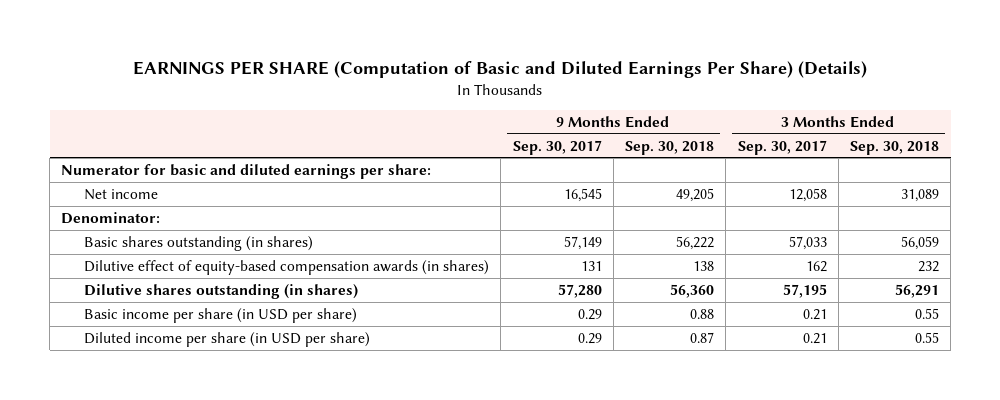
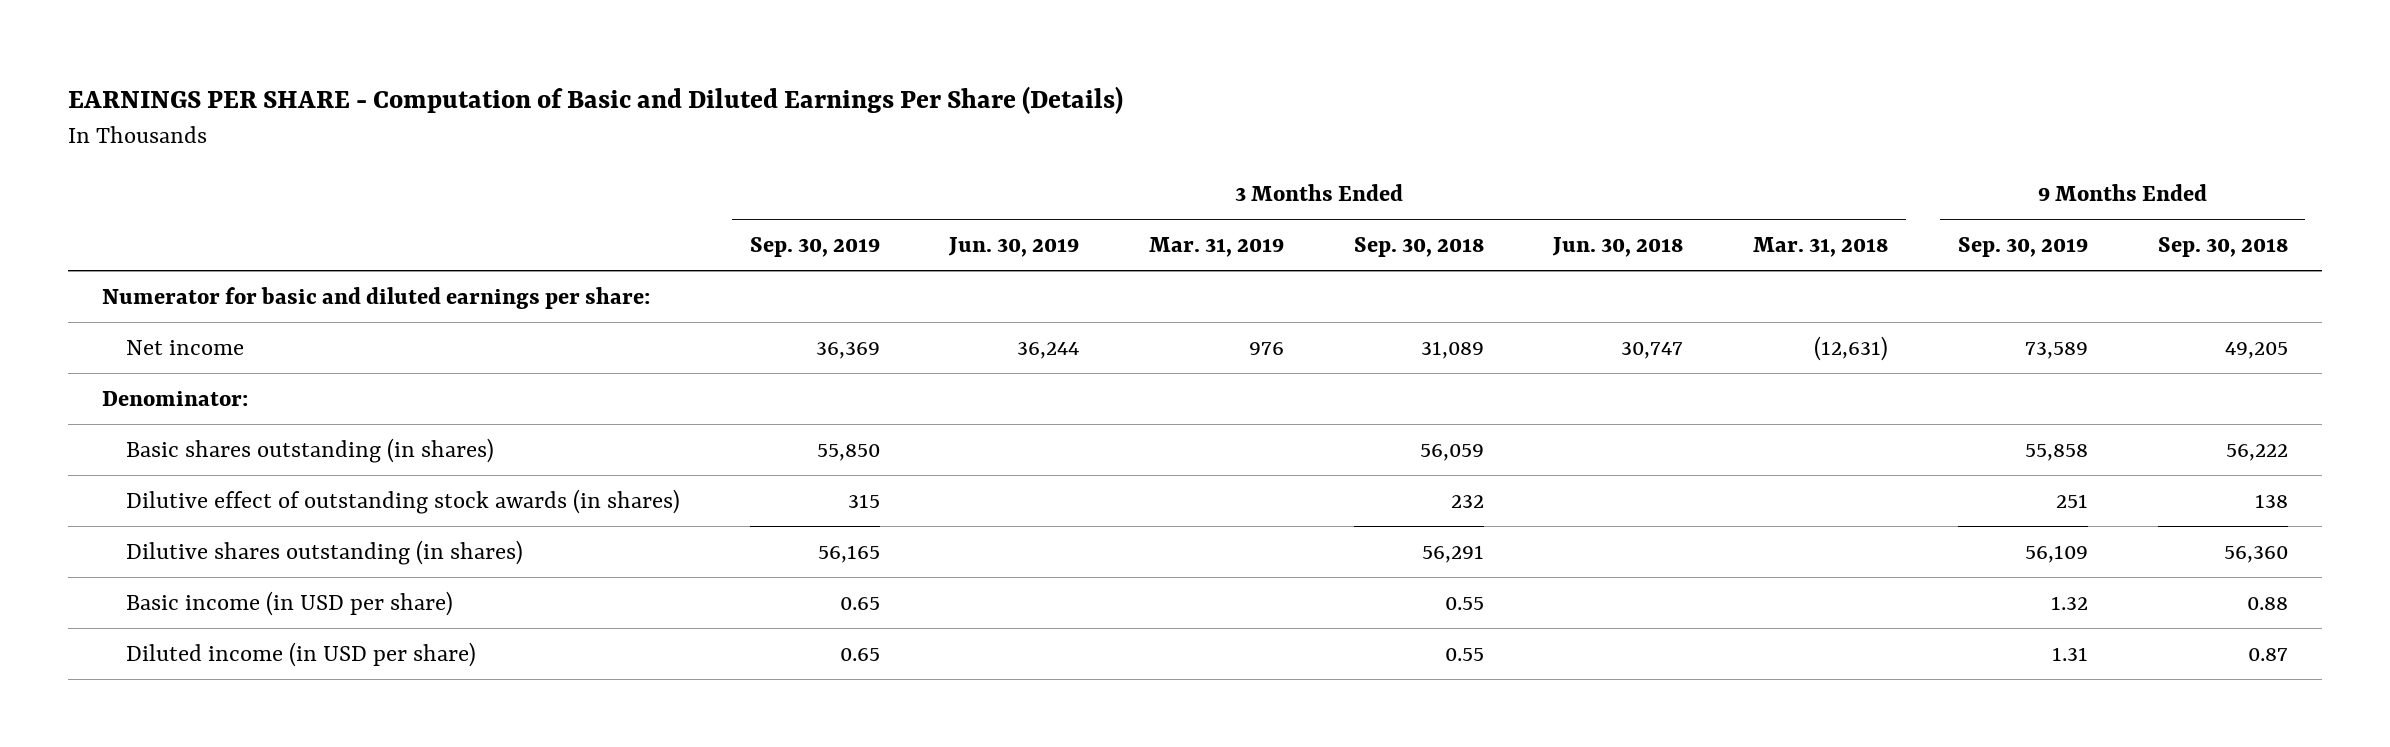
- EARNINGS PER SHARE (Computation of Basic and Diluted Earnings Per Share) (Details)
+ EARNINGS PER SHARE - Computation of Basic and Diluted Earnings Per Share (Details)
- | 9 Months Ended Sep. 30, 2017 | 9 Months Ended Sep. 30, 2018 | 3 Months Ended Sep. 30, 2017 | 3 Months Ended Sep. 30, 2018
+ | 3 Months Ended Sep. 30, 2019 | 3 Months Ended Jun. 30, 2019 | 3 Months Ended Mar. 31, 2019 | 3 Months Ended Sep. 30, 2018 | 3 Months Ended Jun. 30, 2018 | 3 Months Ended Mar. 31, 2018 | 9 Months Ended Sep. 30, 2019 | 9 Months Ended Sep. 30, 2018
- Dilutive effect of equity-based compensation awards (in shares) | 131 | 138 | 162 | 232
+ Dilutive effect of outstanding stock awards (in shares) | 315 | | | 232 | | | 251 | 138
- Basic income per share (in USD per share) | 0.29 | 0.88 | 0.21 | 0.55
- Diluted income per share (in USD per share) | 0.29 | 0.87 | 0.21 | 0.55
+ Basic income (in USD per share) | 0.65 | | | 0.55 | | | 1.32 | 0.88
+ Diluted income (in USD per share) | 0.65 | | | 0.55 | | | 1.31 | 0.87

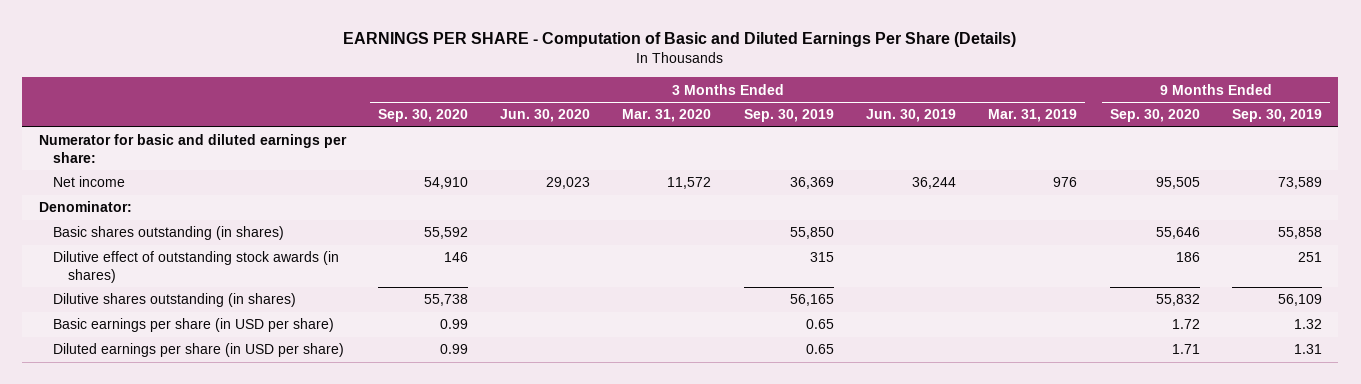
- | 3 Months Ended Sep. 30, 2019 | 3 Months Ended Jun. 30, 2019 | 3 Months Ended Mar. 31, 2019 | 3 Months Ended Sep. 30, 2018 | 3 Months Ended Jun. 30, 2018 | 3 Months Ended Mar. 31, 2018 | 9 Months Ended Sep. 30, 2019 | 9 Months Ended Sep. 30, 2018
+ | 3 Months Ended Sep. 30, 2020 | 3 Months Ended Jun. 30, 2020 | 3 Months Ended Mar. 31, 2020 | 3 Months Ended Sep. 30, 2019 | 3 Months Ended Jun. 30, 2019 | 3 Months Ended Mar. 31, 2019 | 9 Months Ended Sep. 30, 2020 | 9 Months Ended Sep. 30, 2019
- Basic income (in USD per share) | 0.65 | | | 0.55 | | | 1.32 | 0.88
- Diluted income (in USD per share) | 0.65 | | | 0.55 | | | 1.31 | 0.87
+ Basic earnings per share (in USD per share) | 0.99 | | | 0.65 | | | 1.72 | 1.32
+ Diluted earnings per share (in USD per share) | 0.99 | | | 0.65 | | | 1.71 | 1.31

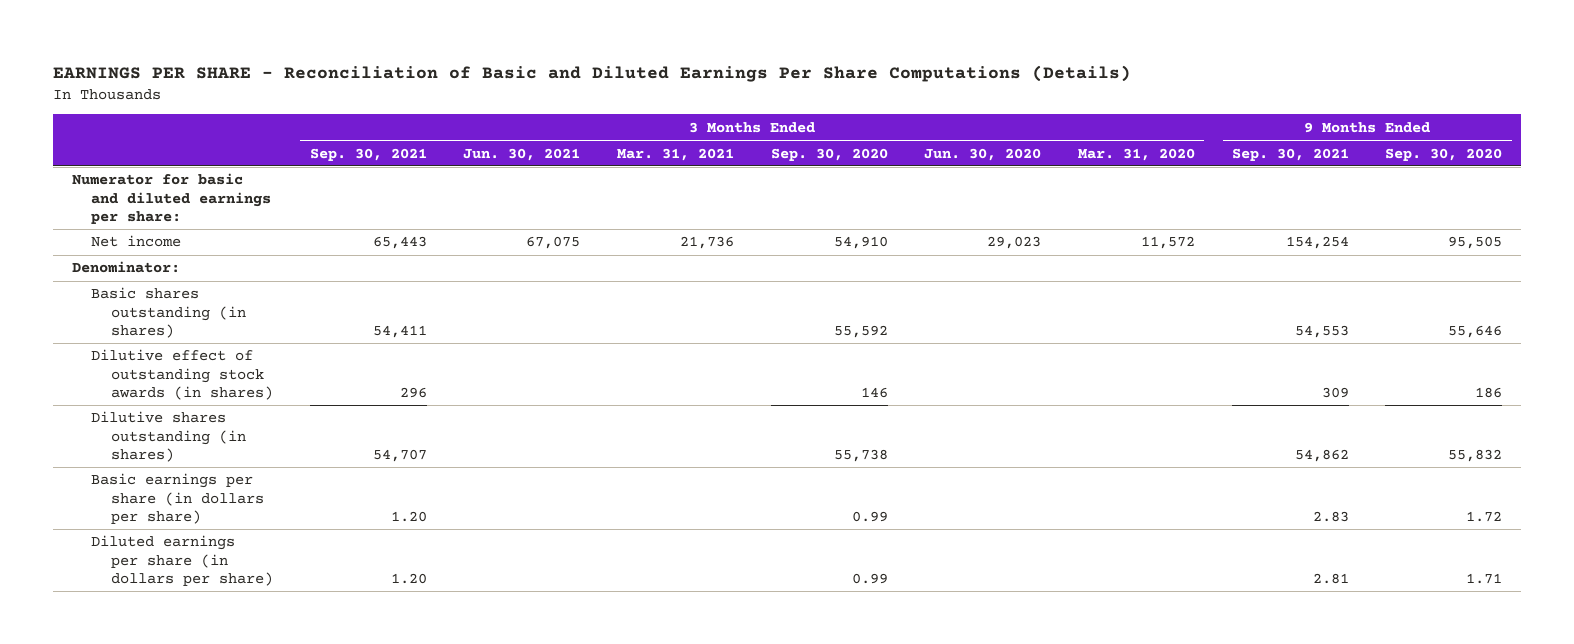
- EARNINGS PER SHARE - Computation of Basic and Diluted Earnings Per Share (Details)
+ EARNINGS PER SHARE - Reconciliation of Basic and Diluted Earnings Per Share Computations (Details)
- | 3 Months Ended Sep. 30, 2020 | 3 Months Ended Jun. 30, 2020 | 3 Months Ended Mar. 31, 2020 | 3 Months Ended Sep. 30, 2019 | 3 Months Ended Jun. 30, 2019 | 3 Months Ended Mar. 31, 2019 | 9 Months Ended Sep. 30, 2020 | 9 Months Ended Sep. 30, 2019
+ | 3 Months Ended Sep. 30, 2021 | 3 Months Ended Jun. 30, 2021 | 3 Months Ended Mar. 31, 2021 | 3 Months Ended Sep. 30, 2020 | 3 Months Ended Jun. 30, 2020 | 3 Months Ended Mar. 31, 2020 | 9 Months Ended Sep. 30, 2021 | 9 Months Ended Sep. 30, 2020
- Basic earnings per share (in USD per share) | 0.99 | | | 0.65 | | | 1.72 | 1.32
- Diluted earnings per share (in USD per share) | 0.99 | | | 0.65 | | | 1.71 | 1.31
+ Basic earnings per share (in dollars per share) | 1.20 | | | 0.99 | | | 2.83 | 1.72
+ Diluted earnings per share (in dollars per share) | 1.20 | | | 0.99 | | | 2.81 | 1.71

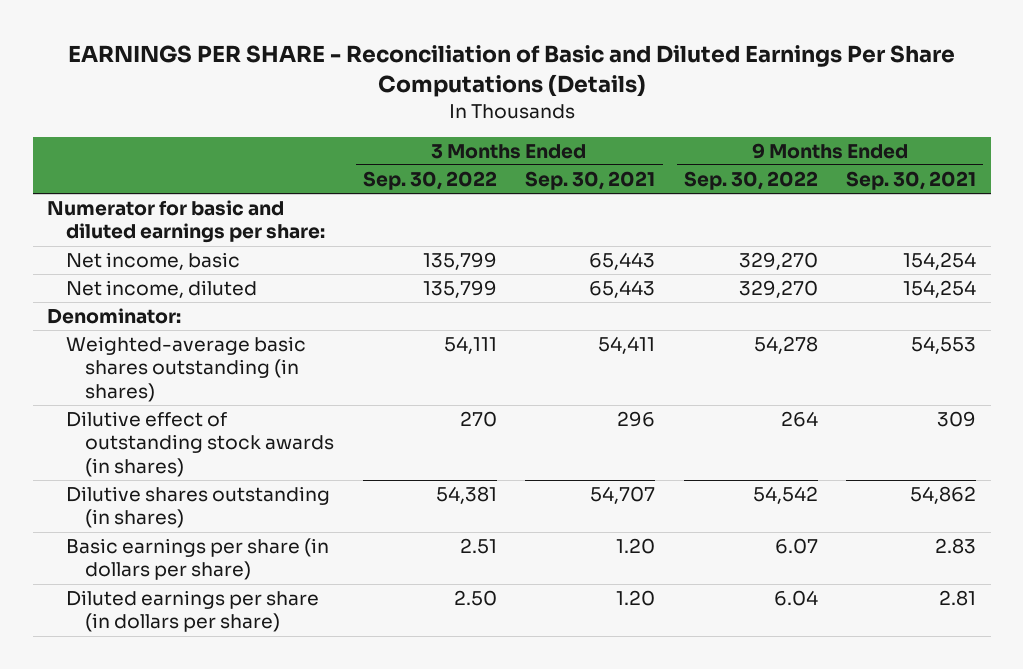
- | 3 Months Ended Sep. 30, 2021 | 3 Months Ended Jun. 30, 2021 | 3 Months Ended Mar. 31, 2021 | 3 Months Ended Sep. 30, 2020 | 3 Months Ended Jun. 30, 2020 | 3 Months Ended Mar. 31, 2020 | 9 Months Ended Sep. 30, 2021 | 9 Months Ended Sep. 30, 2020
+ | 3 Months Ended Sep. 30, 2022 | 3 Months Ended Sep. 30, 2021 | 9 Months Ended Sep. 30, 2022 | 9 Months Ended Sep. 30, 2021
- Net income | 65,443 | 67,075 | 21,736 | 54,910 | 29,023 | 11,572 | 154,254 | 95,505
+ Net income, basic | 135,799 | 65,443 | 329,270 | 154,254
+ Net income, diluted | 135,799 | 65,443 | 329,270 | 154,254
- Basic shares outstanding (in shares) | 54,411 | | | 55,592 | | | 54,553 | 55,646
+ Weighted-average basic shares outstanding (in shares) | 54,111 | 54,411 | 54,278 | 54,553

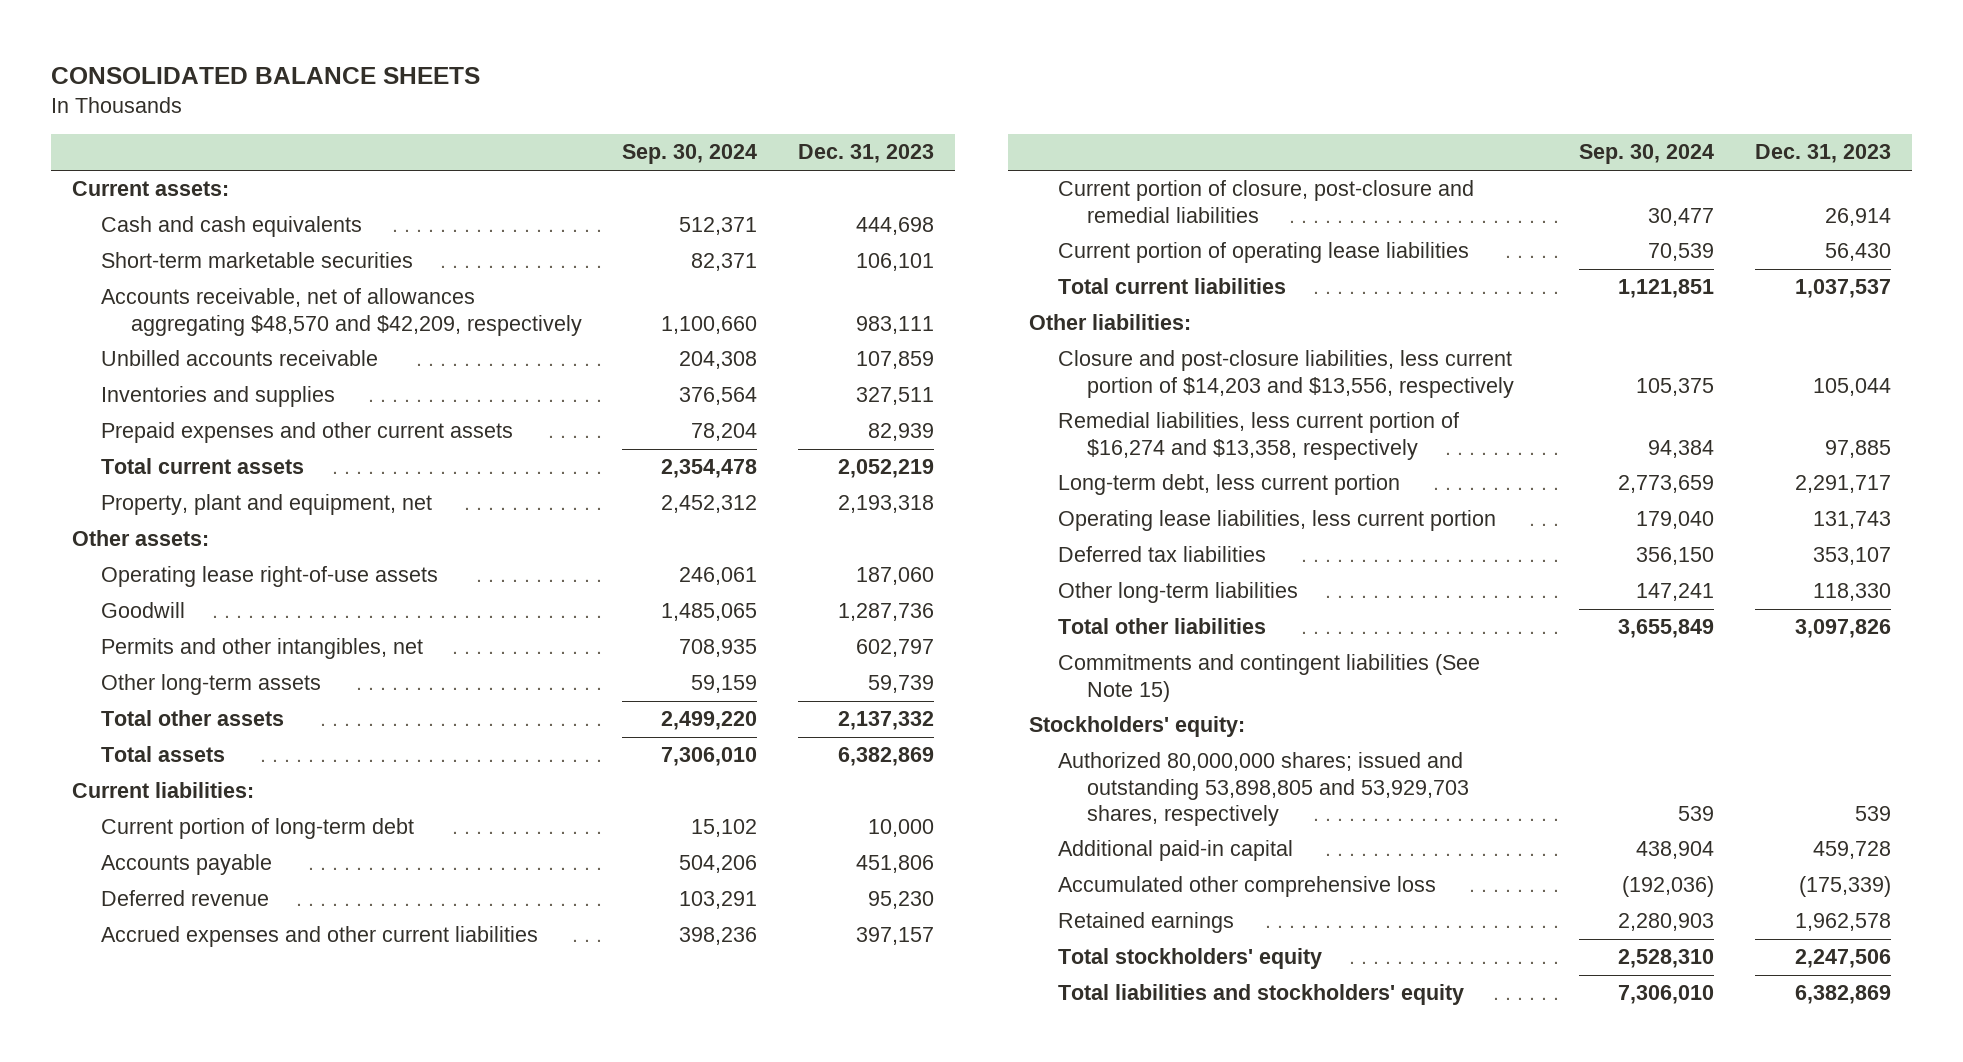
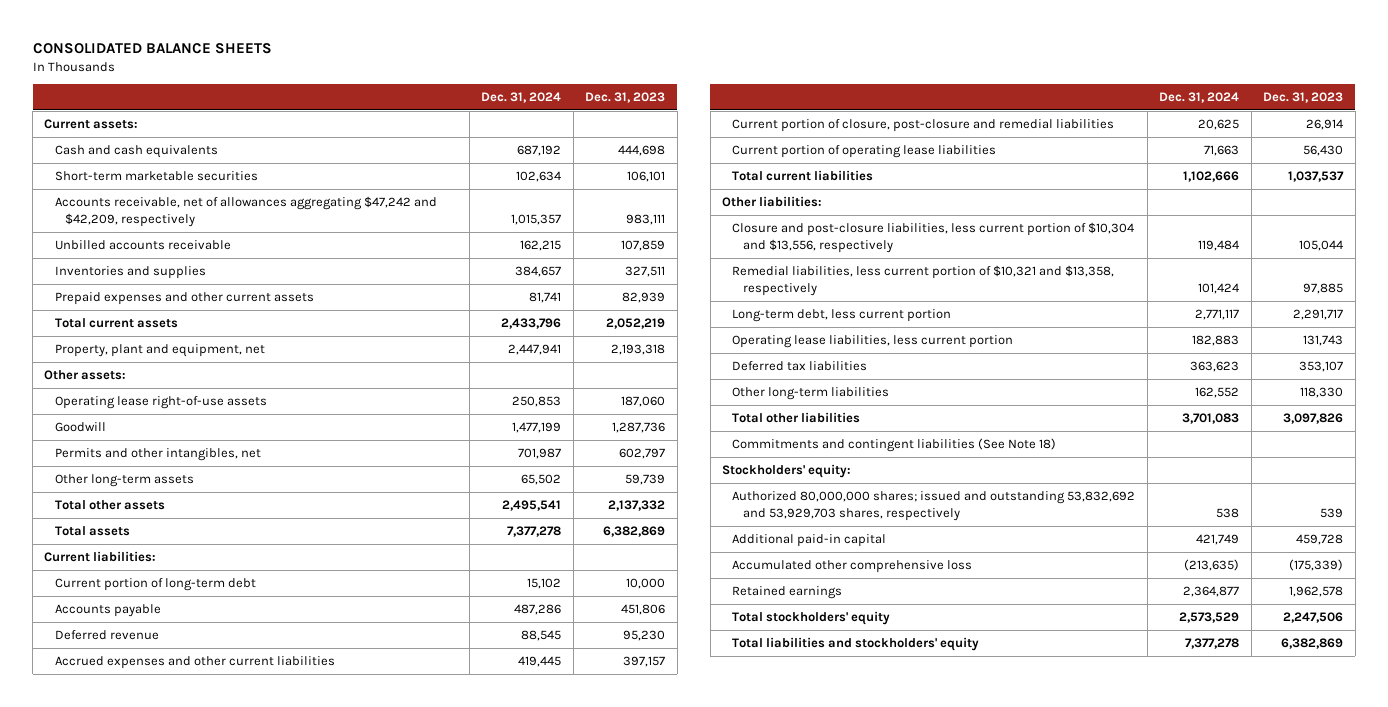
- | Sep. 30, 2024 | Dec. 31, 2023
+ | Dec. 31, 2024 | Dec. 31, 2023
- Accounts receivable, net of allowances aggregating $48,570 and $42,209, respectively | 1,100,660 | 983,111
+ Accounts receivable, net of allowances aggregating $47,242 and $42,209, respectively | 1,015,357 | 983,111
- Closure and post-closure liabilities, less current portion of $14,203 and $13,556, respectively | 105,375 | 105,044
- Remedial liabilities, less current portion of $16,274 and $13,358, respectively | 94,384 | 97,885
+ Closure and post-closure liabilities, less current portion of $10,304 and $13,556, respectively | 119,484 | 105,044
+ Remedial liabilities, less current portion of $10,321 and $13,358, respectively | 101,424 | 97,885
- Commitments and contingent liabilities (See Note 15)
+ Commitments and contingent liabilities (See Note 18)
- Authorized 80,000,000 shares; issued and outstanding 53,898,805 and 53,929,703 shares, respectively | 539 | 539
+ Authorized 80,000,000 shares; issued and outstanding 53,832,692 and 53,929,703 shares, respectively | 538 | 539

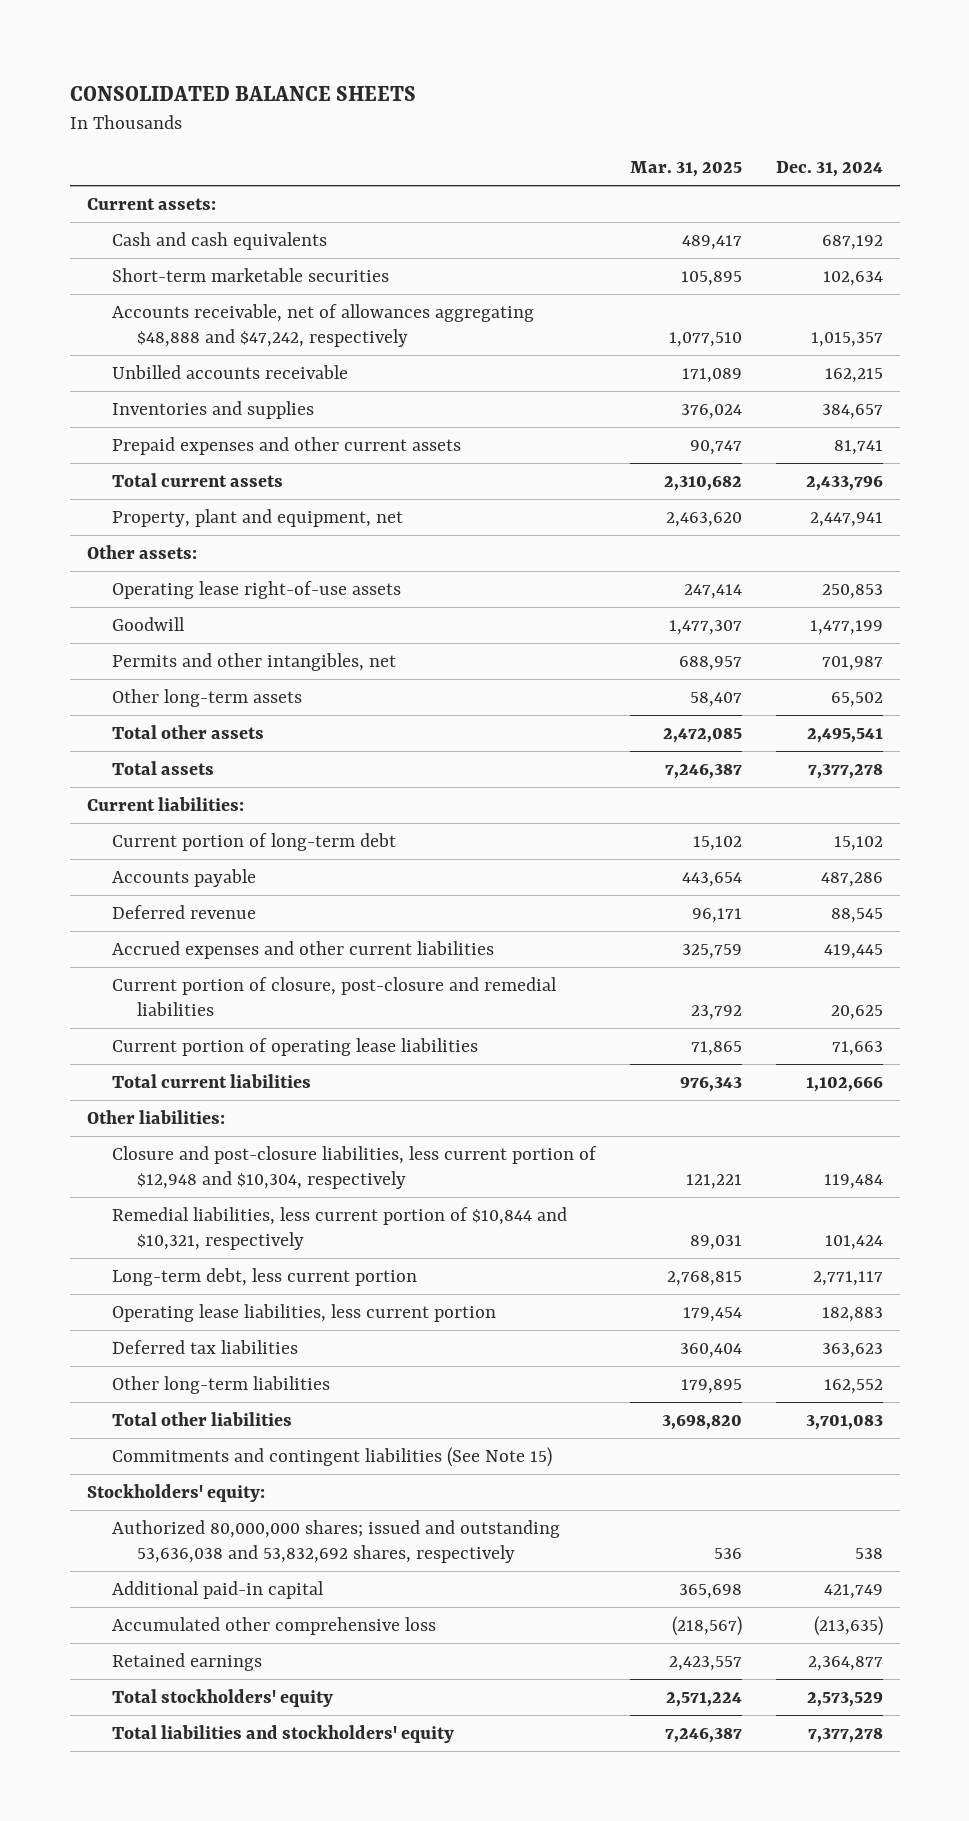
- | Dec. 31, 2024 | Dec. 31, 2023
+ | Mar. 31, 2025 | Dec. 31, 2024
- Accounts receivable, net of allowances aggregating $47,242 and $42,209, respectively | 1,015,357 | 983,111
+ Accounts receivable, net of allowances aggregating $48,888 and $47,242, respectively | 1,077,510 | 1,015,357
- Closure and post-closure liabilities, less current portion of $10,304 and $13,556, respectively | 119,484 | 105,044
- Remedial liabilities, less current portion of $10,321 and $13,358, respectively | 101,424 | 97,885
+ Closure and post-closure liabilities, less current portion of $12,948 and $10,304, respectively | 121,221 | 119,484
+ Remedial liabilities, less current portion of $10,844 and $10,321, respectively | 89,031 | 101,424
- Commitments and contingent liabilities (See Note 18)
+ Commitments and contingent liabilities (See Note 15)
- Authorized 80,000,000 shares; issued and outstanding 53,832,692 and 53,929,703 shares, respectively | 538 | 539
+ Authorized 80,000,000 shares; issued and outstanding 53,636,038 and 53,832,692 shares, respectively | 536 | 538

